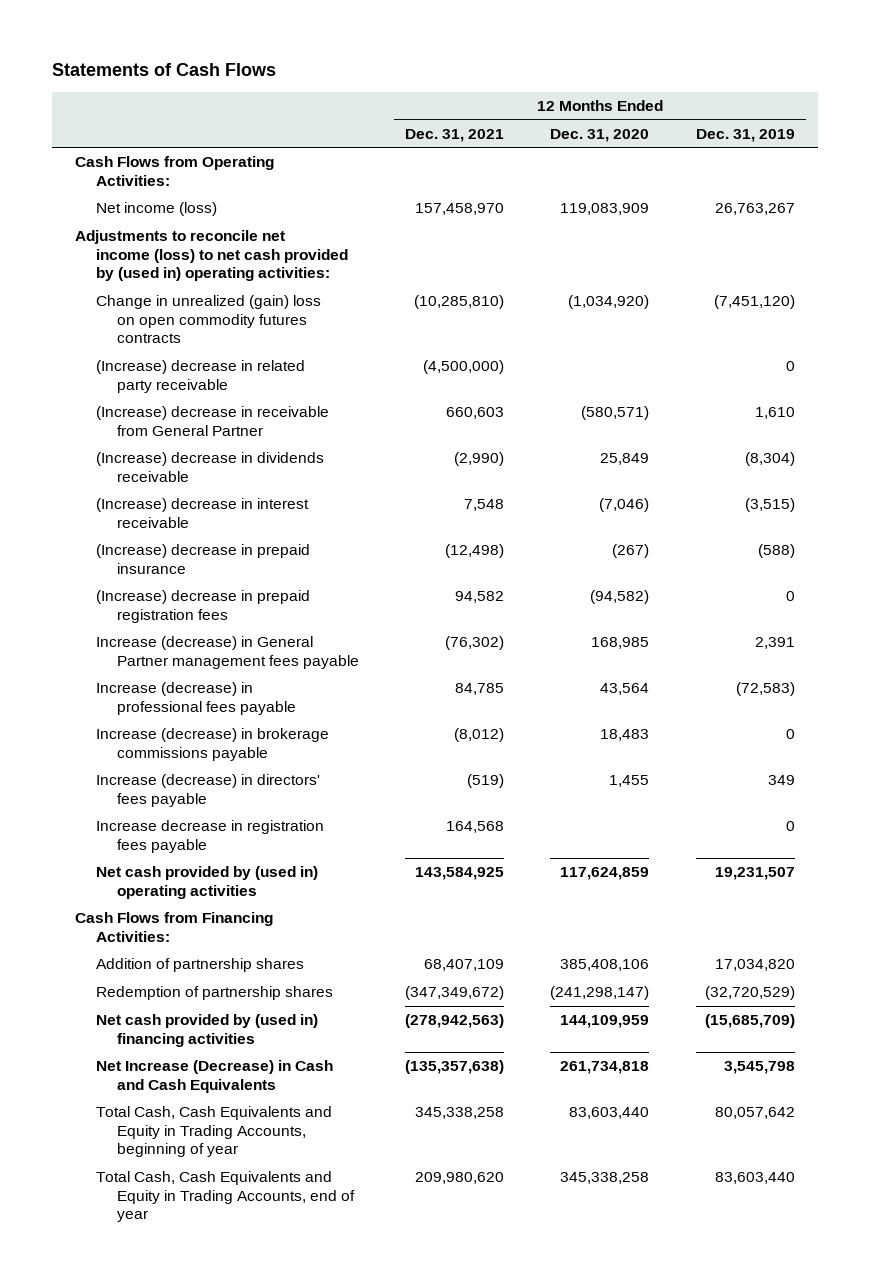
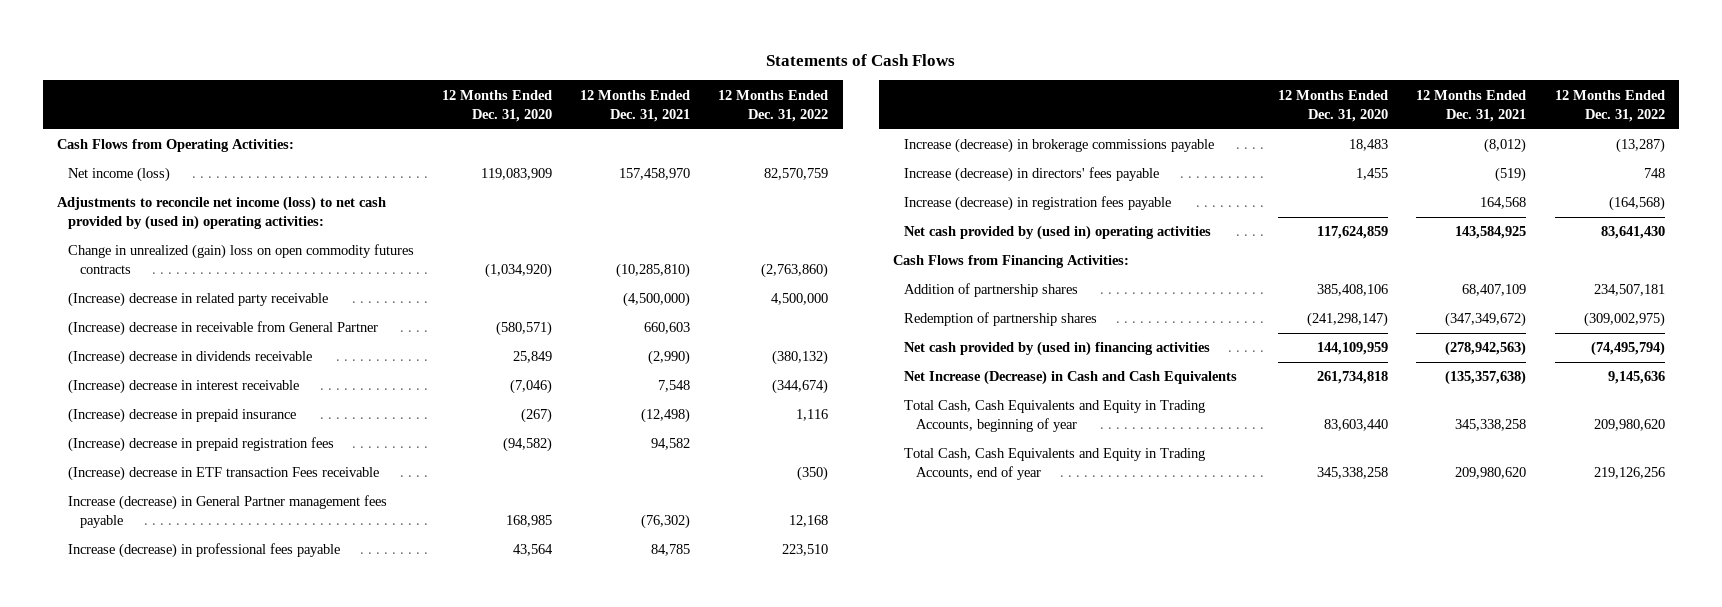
- | 12 Months Ended Dec. 31, 2021 | 12 Months Ended Dec. 31, 2020 | 12 Months Ended Dec. 31, 2019
+ | 12 Months Ended Dec. 31, 2020 | 12 Months Ended Dec. 31, 2021 | 12 Months Ended Dec. 31, 2022
+ (Increase) decrease in ETF transaction Fees receivable | | | (350)
- Increase decrease in registration fees payable | 164,568 | | 0
+ Increase (decrease) in registration fees payable | | 164,568 | (164,568)

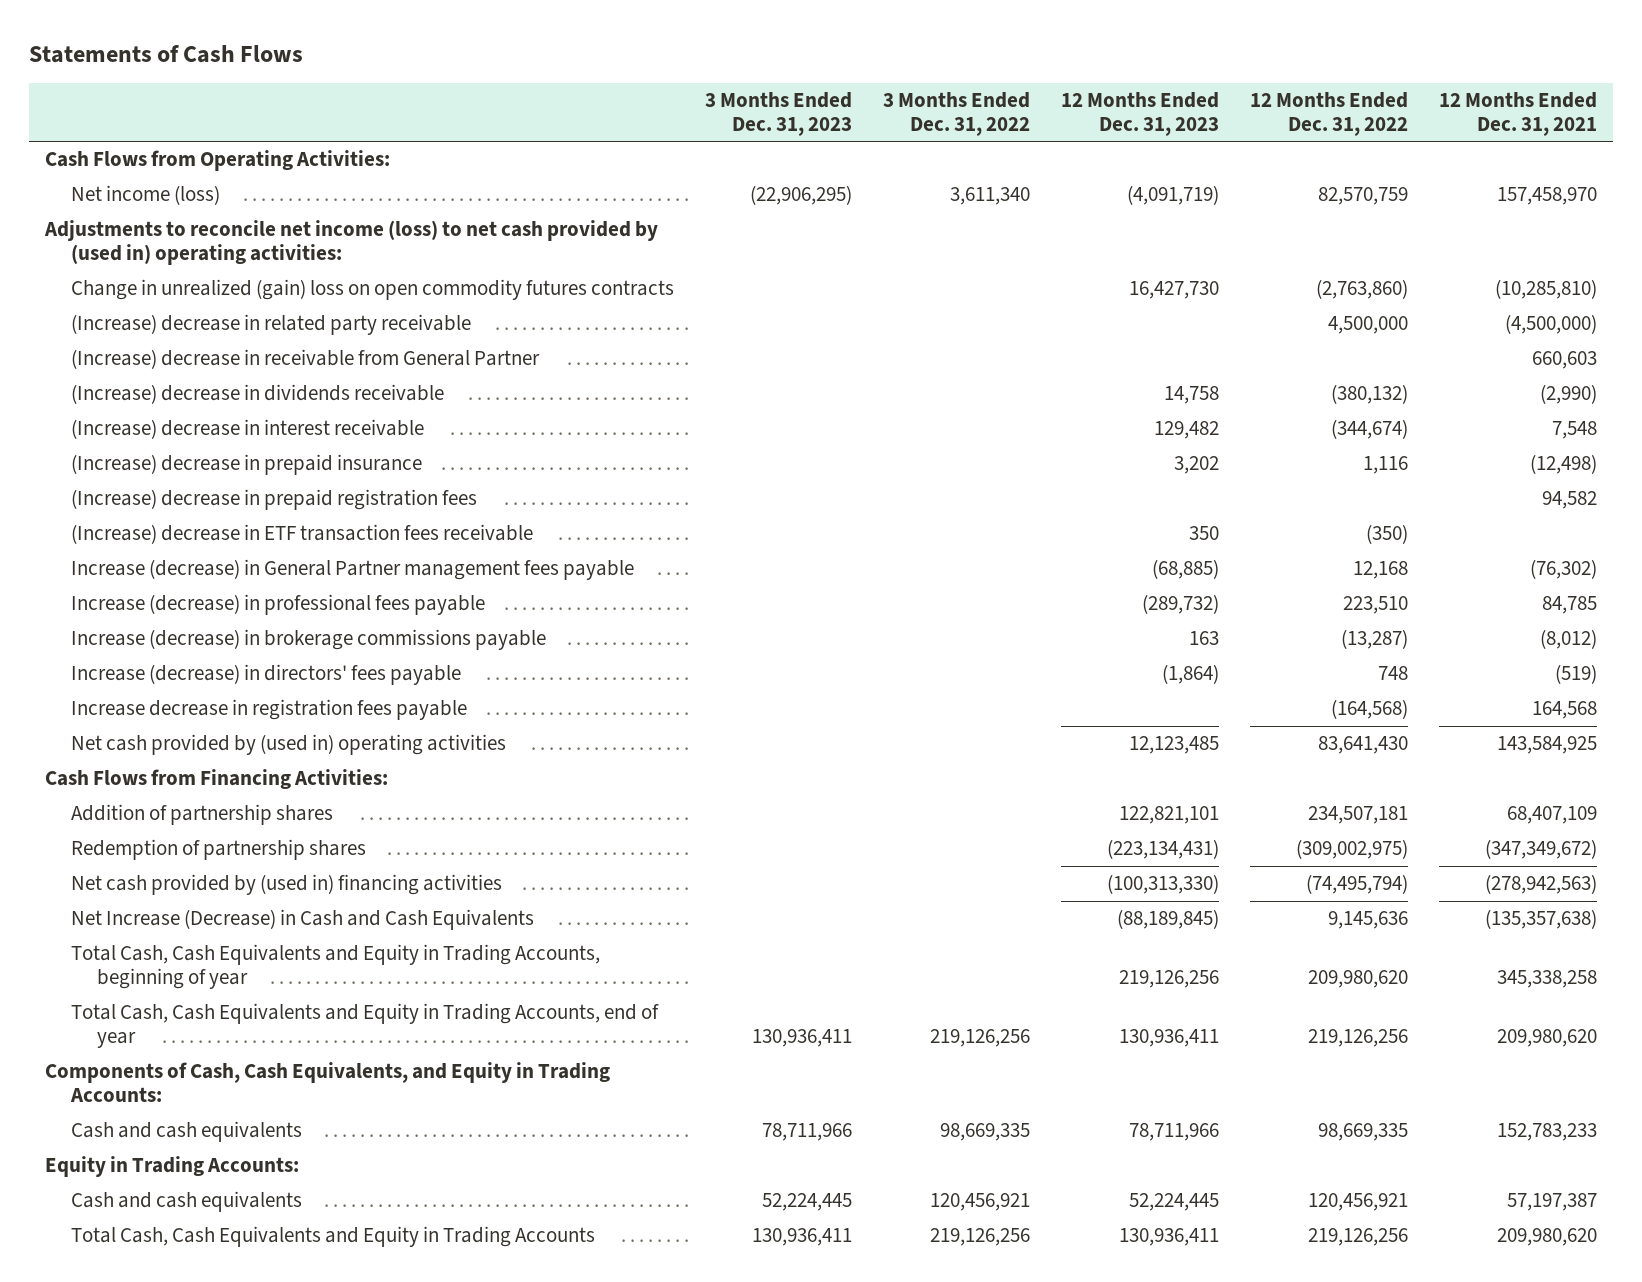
- | 12 Months Ended Dec. 31, 2020 | 12 Months Ended Dec. 31, 2021 | 12 Months Ended Dec. 31, 2022
+ | 3 Months Ended Dec. 31, 2023 | 3 Months Ended Dec. 31, 2022 | 12 Months Ended Dec. 31, 2023 | 12 Months Ended Dec. 31, 2022 | 12 Months Ended Dec. 31, 2021
- (Increase) decrease in ETF transaction Fees receivable | | | (350)
+ (Increase) decrease in ETF transaction fees receivable | | | 350 | (350) |
- Increase (decrease) in registration fees payable | | 164,568 | (164,568)
+ Increase decrease in registration fees payable | | | | (164,568) | 164,568
+ Components of Cash, Cash Equivalents, and Equity in Trading Accounts:
+ Cash and cash equivalents | 78,711,966 | 98,669,335 | 78,711,966 | 98,669,335 | 152,783,233
+ Equity in Trading Accounts:
+ Cash and cash equivalents | 52,224,445 | 120,456,921 | 52,224,445 | 120,456,921 | 57,197,387
+ Total Cash, Cash Equivalents and Equity in Trading Accounts | 130,936,411 | 219,126,256 | 130,936,411 | 219,126,256 | 209,980,620

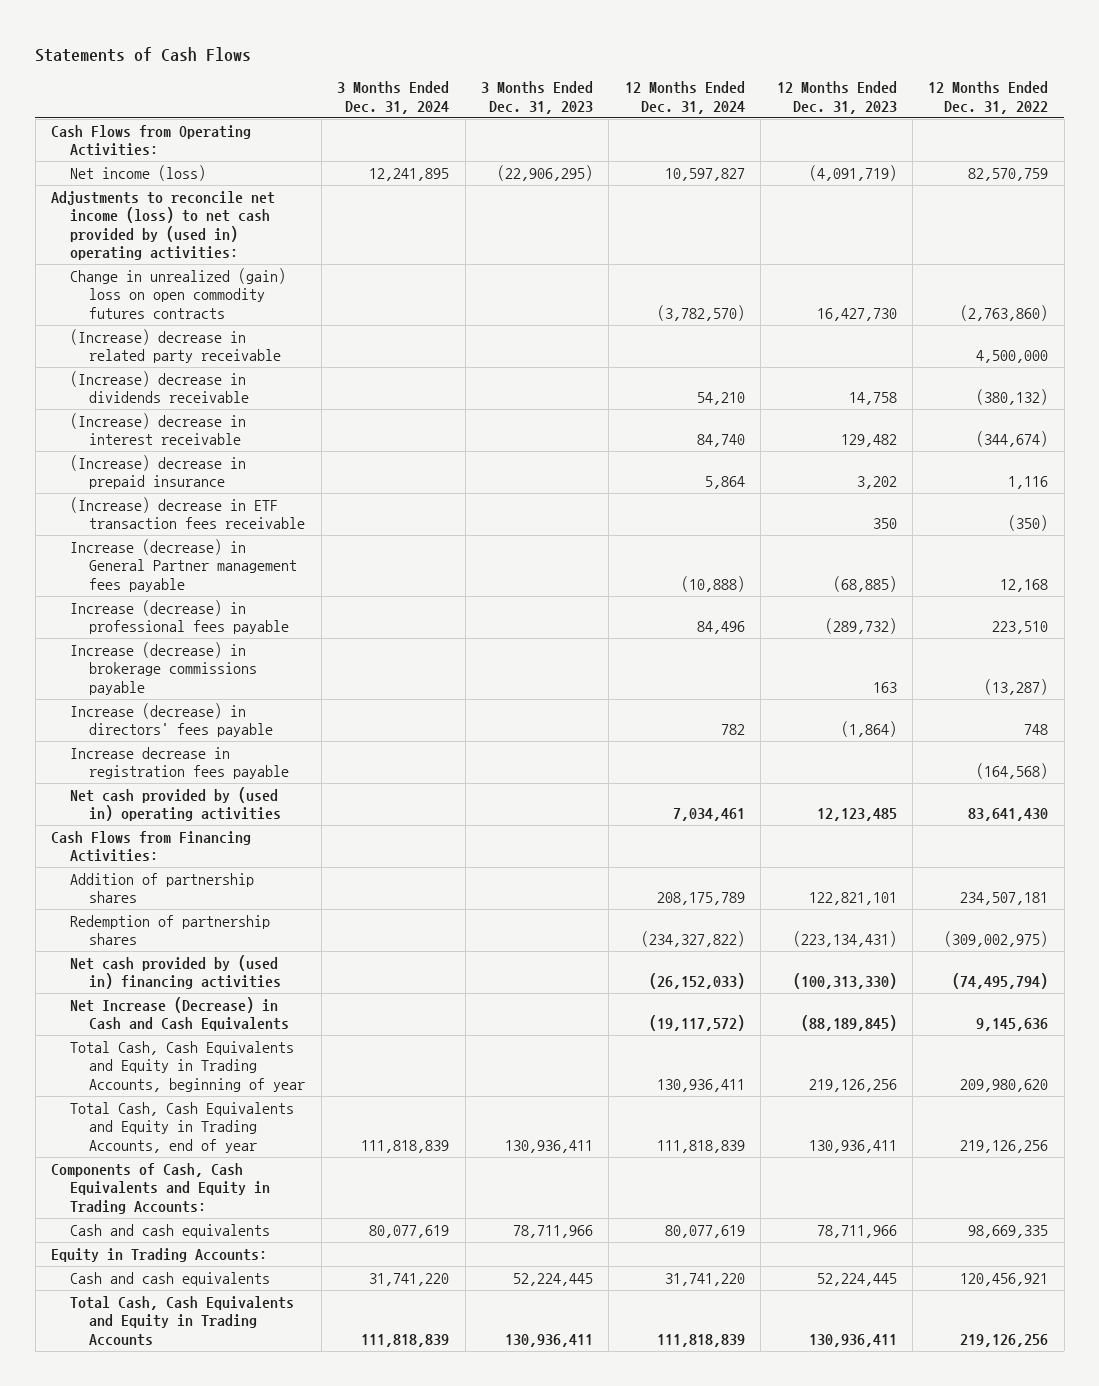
- | 3 Months Ended Dec. 31, 2023 | 3 Months Ended Dec. 31, 2022 | 12 Months Ended Dec. 31, 2023 | 12 Months Ended Dec. 31, 2022 | 12 Months Ended Dec. 31, 2021
+ | 3 Months Ended Dec. 31, 2024 | 3 Months Ended Dec. 31, 2023 | 12 Months Ended Dec. 31, 2024 | 12 Months Ended Dec. 31, 2023 | 12 Months Ended Dec. 31, 2022
- (Increase) decrease in receivable from General Partner | | | | | 660,603
- (Increase) decrease in prepaid registration fees | | | | | 94,582
- Components of Cash, Cash Equivalents, and Equity in Trading Accounts:
+ Components of Cash, Cash Equivalents and Equity in Trading Accounts:

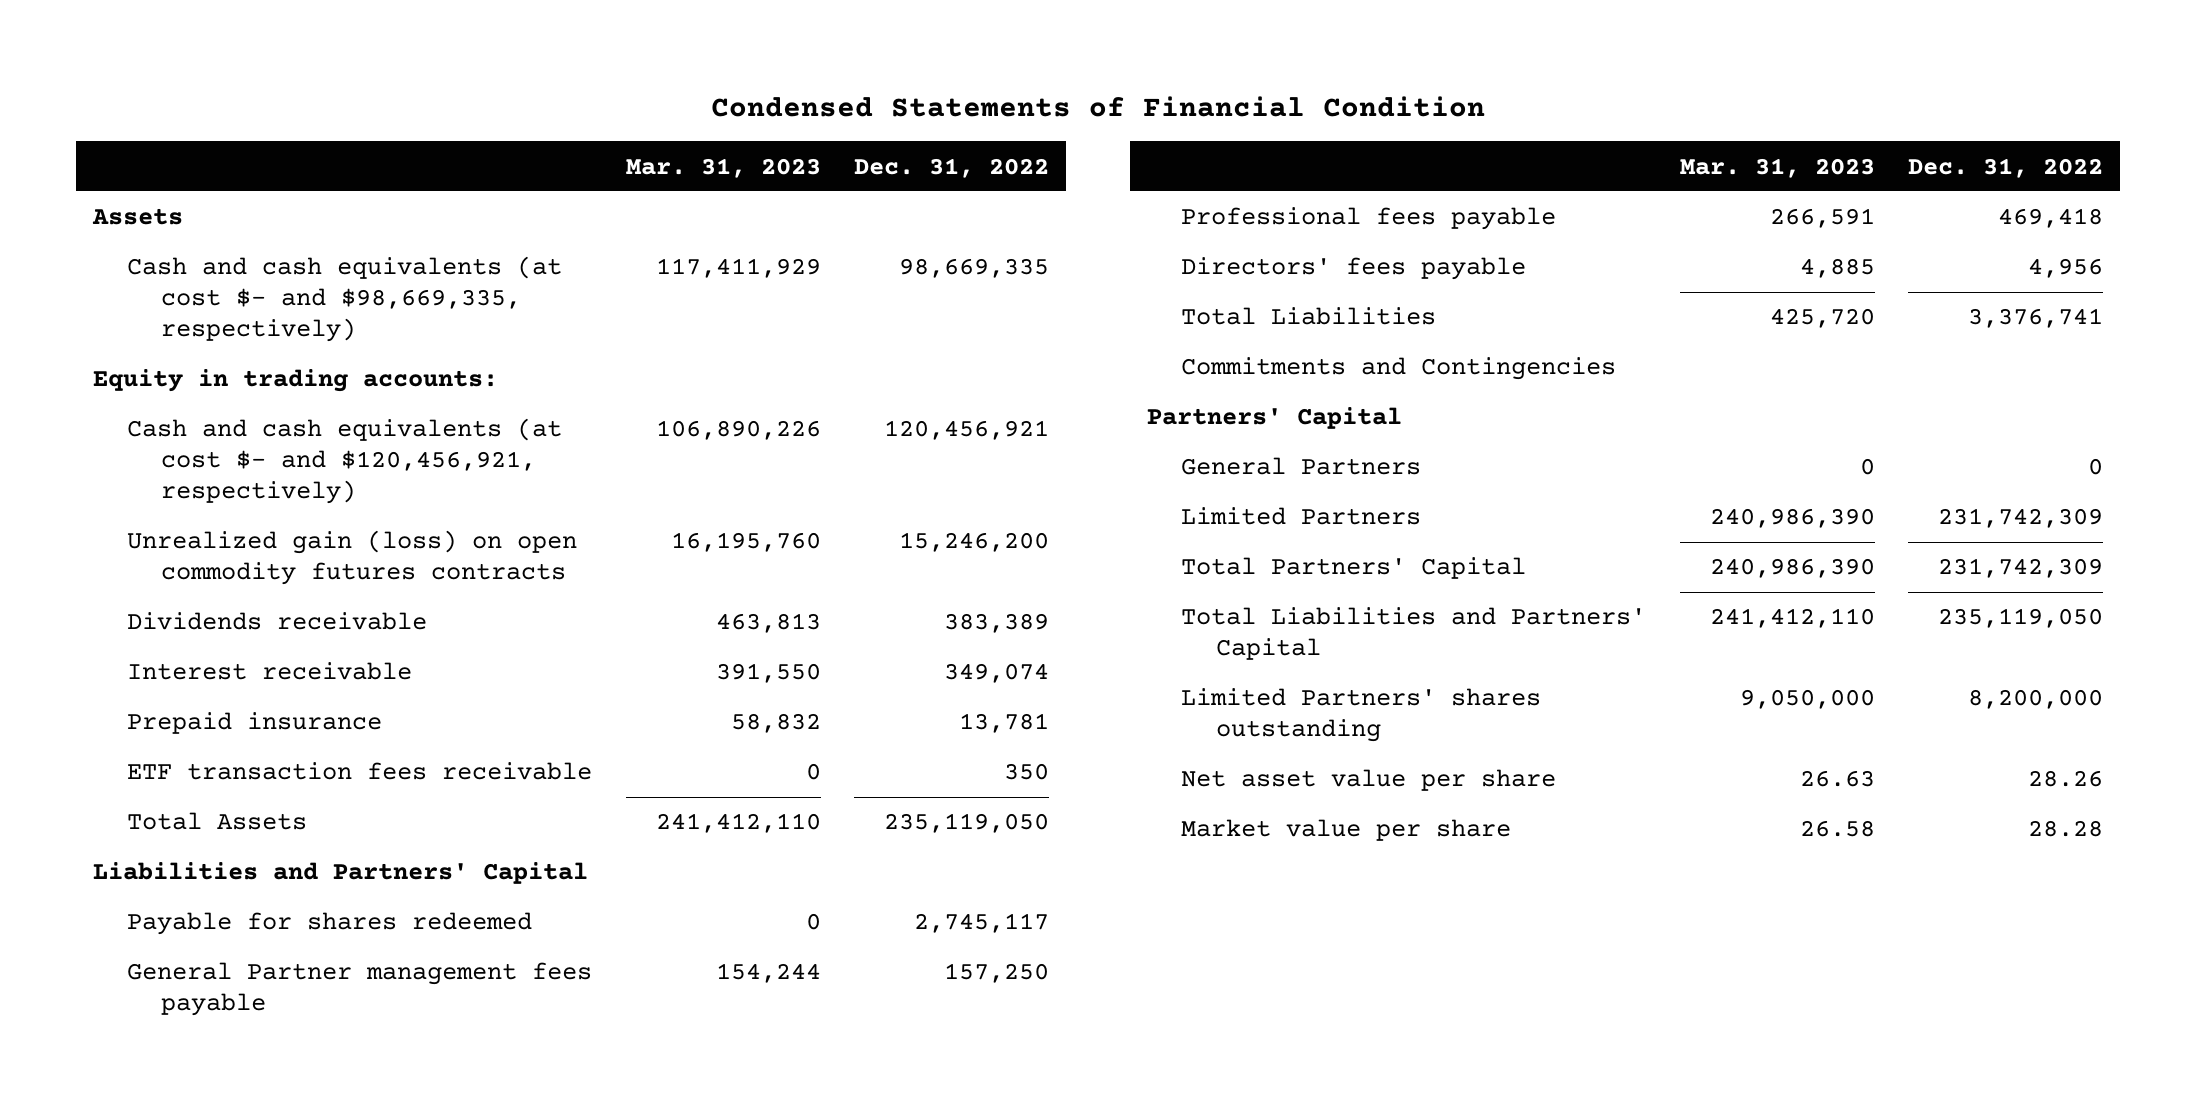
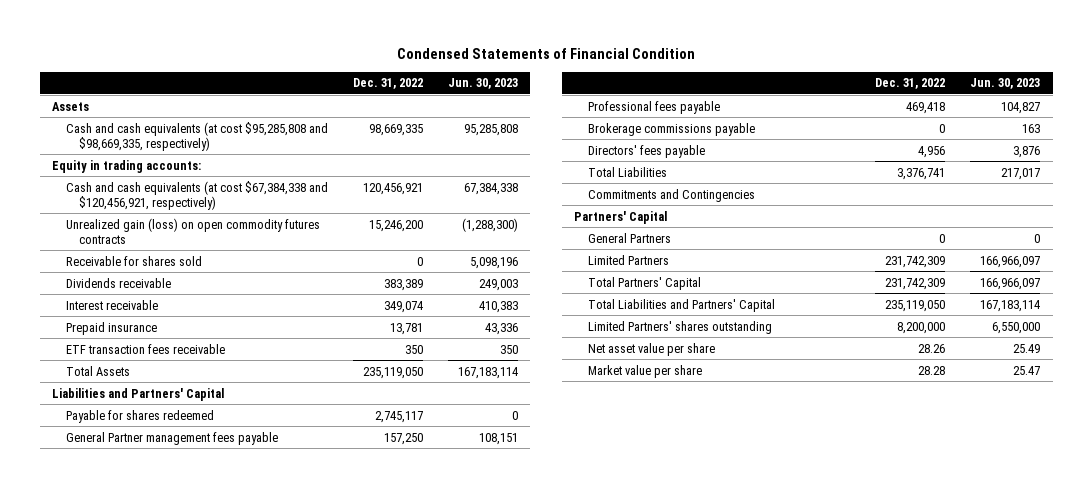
- | Mar. 31, 2023 | Dec. 31, 2022
+ | Dec. 31, 2022 | Jun. 30, 2023
- Cash and cash equivalents (at cost $- and $98,669,335, respectively) | 117,411,929 | 98,669,335
+ Cash and cash equivalents (at cost $95,285,808 and $98,669,335, respectively) | 98,669,335 | 95,285,808
- Cash and cash equivalents (at cost $- and $120,456,921, respectively) | 106,890,226 | 120,456,921
+ Cash and cash equivalents (at cost $67,384,338 and $120,456,921, respectively) | 120,456,921 | 67,384,338
+ Receivable for shares sold | 0 | 5,098,196
+ Brokerage commissions payable | 0 | 163

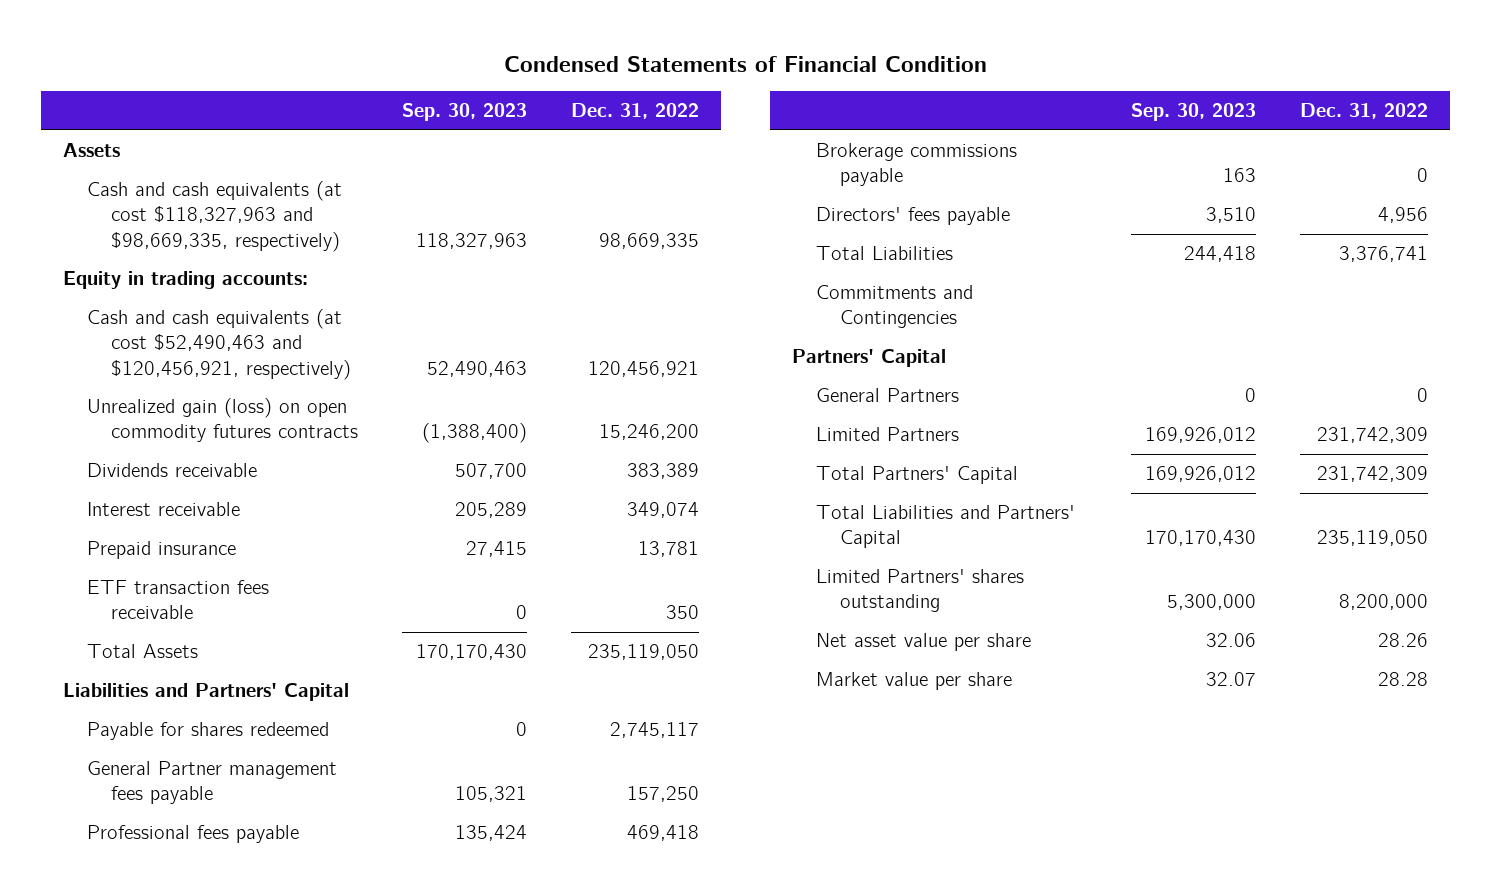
- | Dec. 31, 2022 | Jun. 30, 2023
+ | Sep. 30, 2023 | Dec. 31, 2022
- Cash and cash equivalents (at cost $95,285,808 and $98,669,335, respectively) | 98,669,335 | 95,285,808
+ Cash and cash equivalents (at cost $118,327,963 and $98,669,335, respectively) | 118,327,963 | 98,669,335
- Cash and cash equivalents (at cost $67,384,338 and $120,456,921, respectively) | 120,456,921 | 67,384,338
+ Cash and cash equivalents (at cost $52,490,463 and $120,456,921, respectively) | 52,490,463 | 120,456,921
- Receivable for shares sold | 0 | 5,098,196

